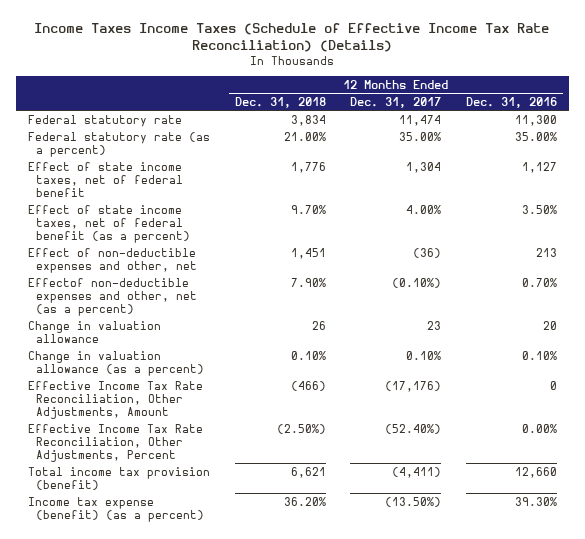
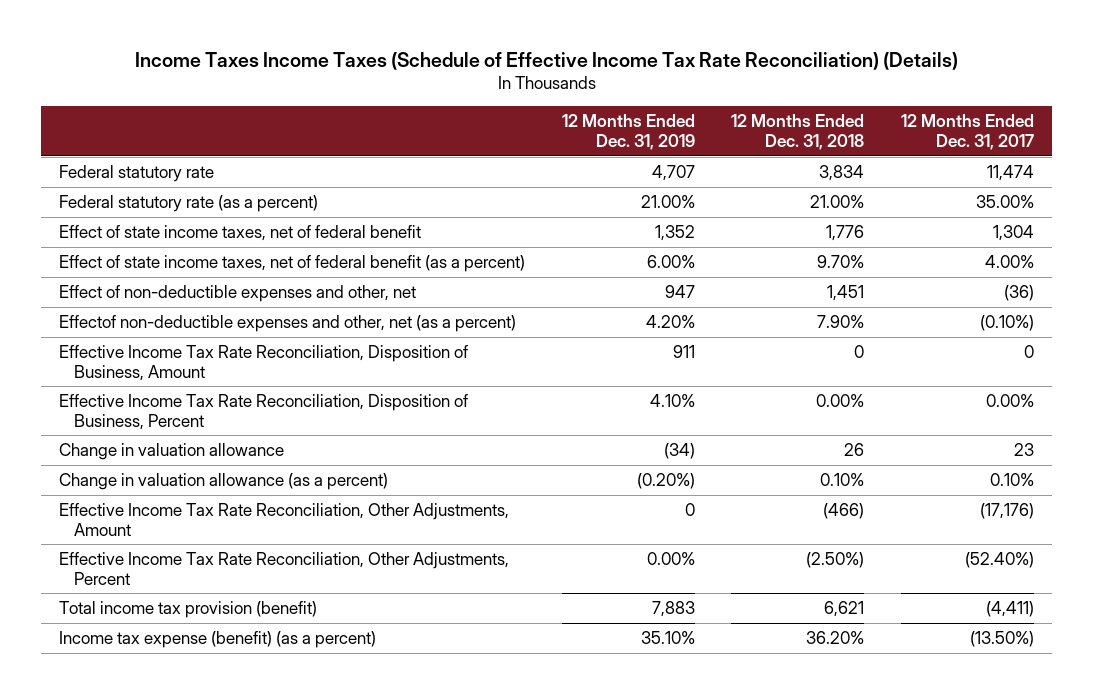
- | 12 Months Ended Dec. 31, 2018 | 12 Months Ended Dec. 31, 2017 | 12 Months Ended Dec. 31, 2016
+ | 12 Months Ended Dec. 31, 2019 | 12 Months Ended Dec. 31, 2018 | 12 Months Ended Dec. 31, 2017
+ Effective Income Tax Rate Reconciliation, Disposition of Business, Amount | 911 | 0 | 0
+ Effective Income Tax Rate Reconciliation, Disposition of Business, Percent | 4.10% | 0.00% | 0.00%

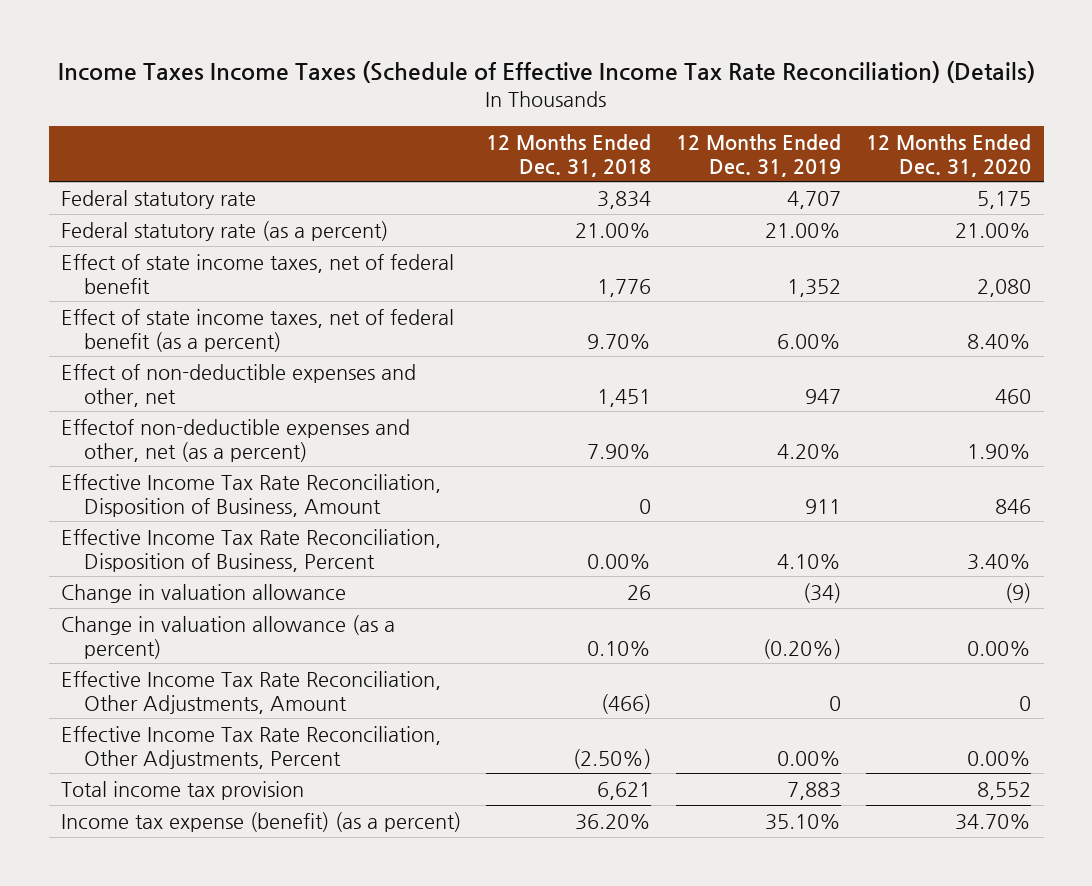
- | 12 Months Ended Dec. 31, 2019 | 12 Months Ended Dec. 31, 2018 | 12 Months Ended Dec. 31, 2017
+ | 12 Months Ended Dec. 31, 2018 | 12 Months Ended Dec. 31, 2019 | 12 Months Ended Dec. 31, 2020
- Total income tax provision (benefit) | 7,883 | 6,621 | (4,411)
+ Total income tax provision | 6,621 | 7,883 | 8,552

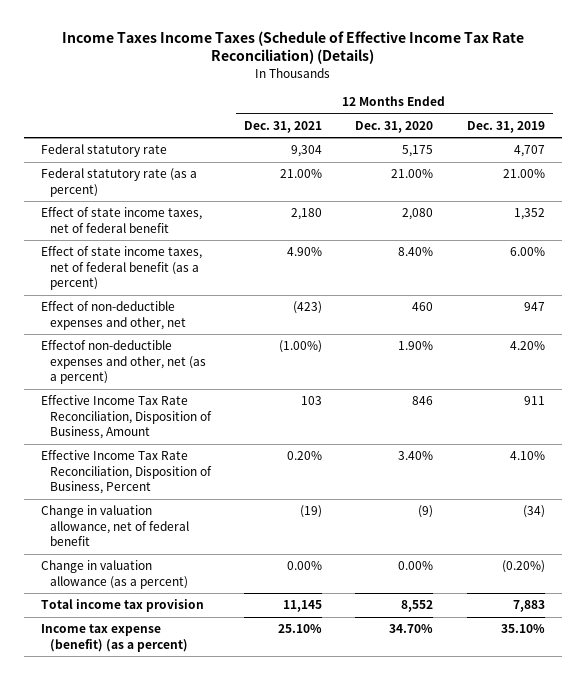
- | 12 Months Ended Dec. 31, 2018 | 12 Months Ended Dec. 31, 2019 | 12 Months Ended Dec. 31, 2020
+ | 12 Months Ended Dec. 31, 2021 | 12 Months Ended Dec. 31, 2020 | 12 Months Ended Dec. 31, 2019
- Change in valuation allowance | 26 | (34) | (9)
+ Change in valuation allowance, net of federal benefit | (19) | (9) | (34)
- Effective Income Tax Rate Reconciliation, Other Adjustments, Amount | (466) | 0 | 0
- Effective Income Tax Rate Reconciliation, Other Adjustments, Percent | (2.50%) | 0.00% | 0.00%

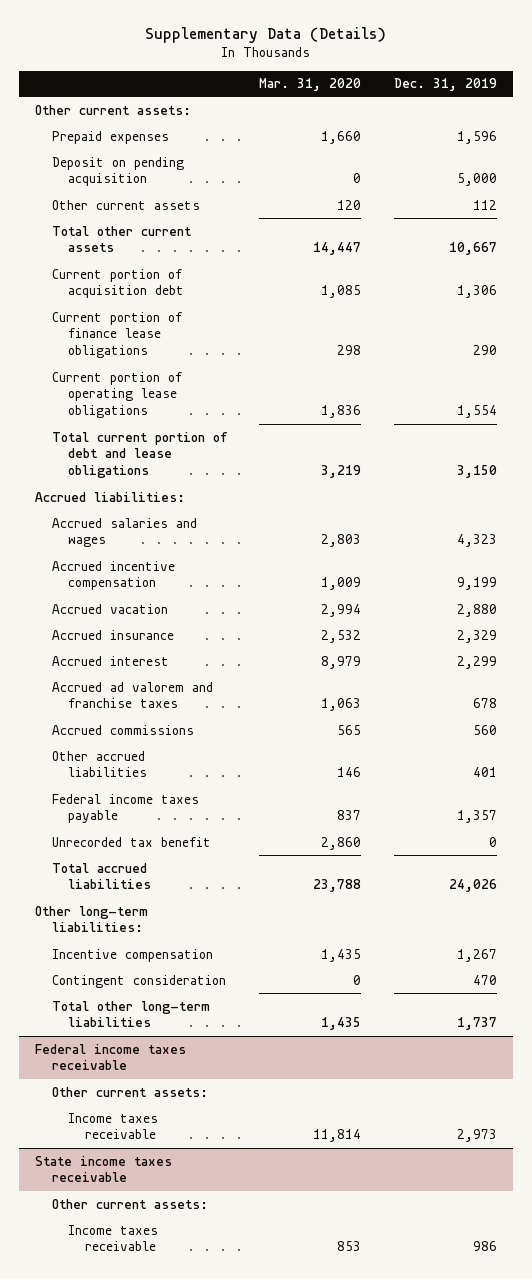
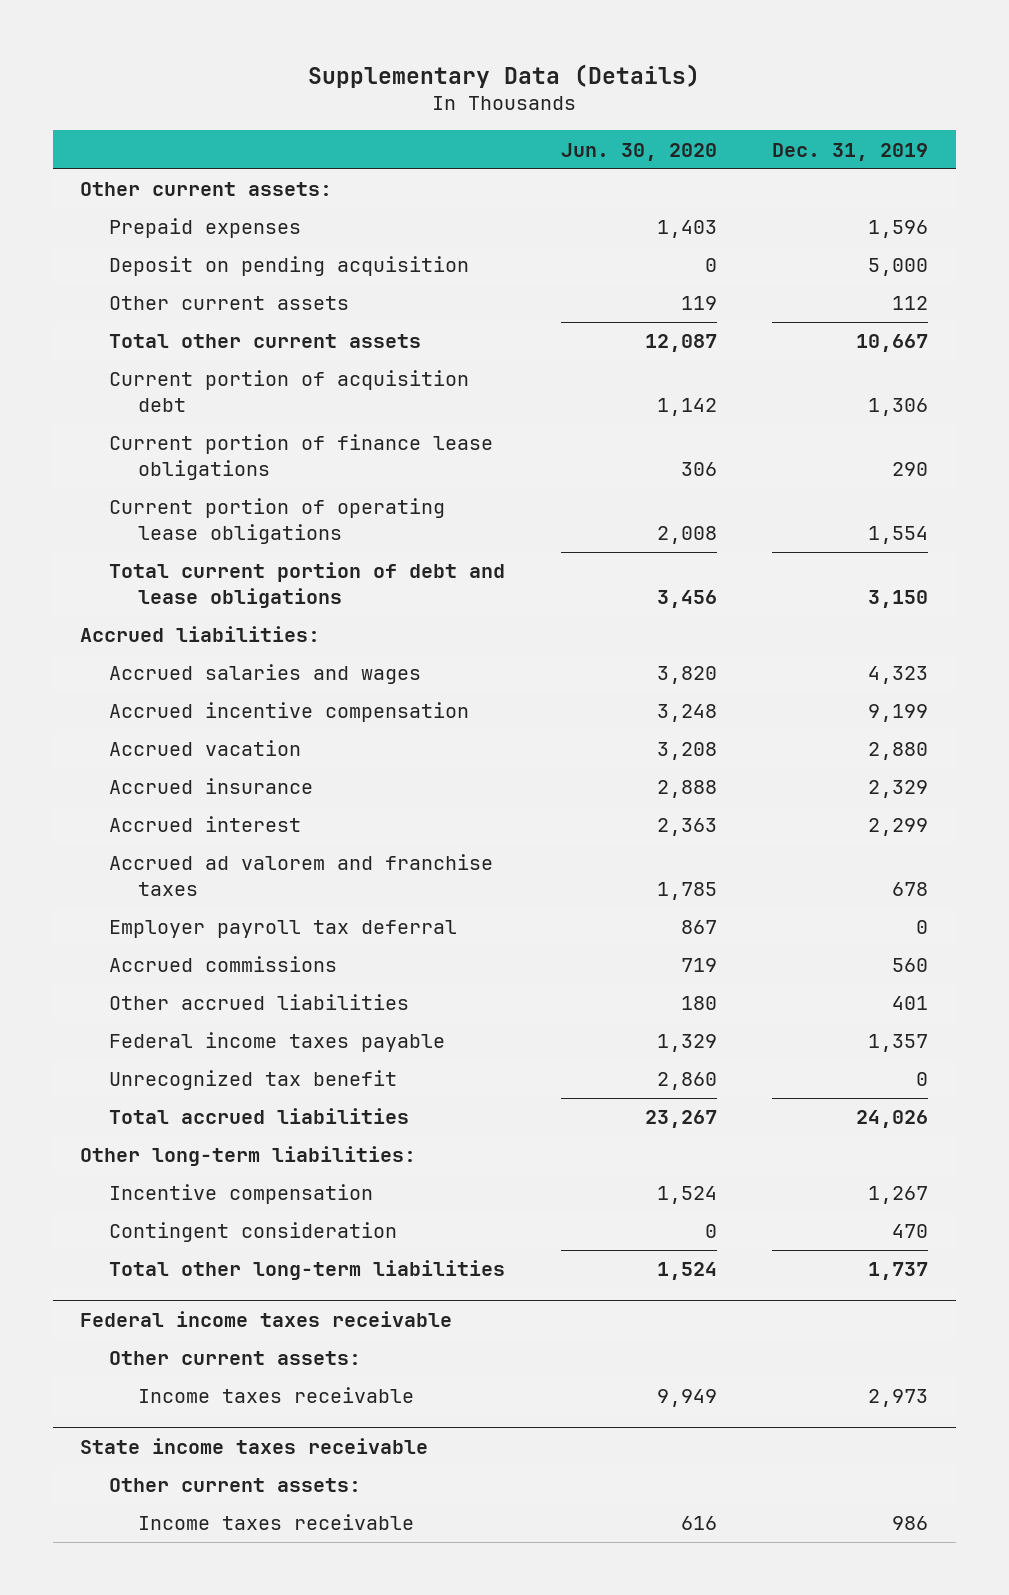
- | Mar. 31, 2020 | Dec. 31, 2019
+ | Jun. 30, 2020 | Dec. 31, 2019
+ Employer payroll tax deferral | 867 | 0
- Unrecorded tax benefit | 2,860 | 0
+ Unrecognized tax benefit | 2,860 | 0

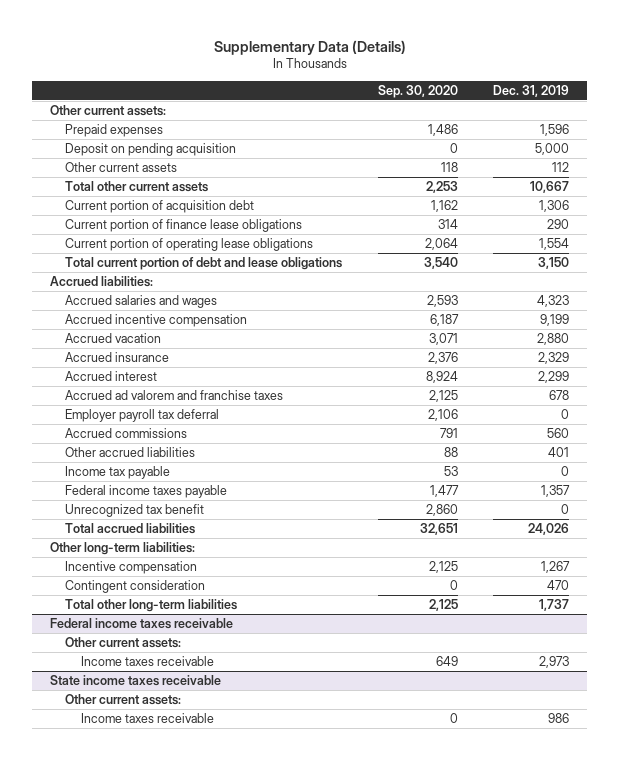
- | Jun. 30, 2020 | Dec. 31, 2019
+ | Sep. 30, 2020 | Dec. 31, 2019
+ Income tax payable | 53 | 0

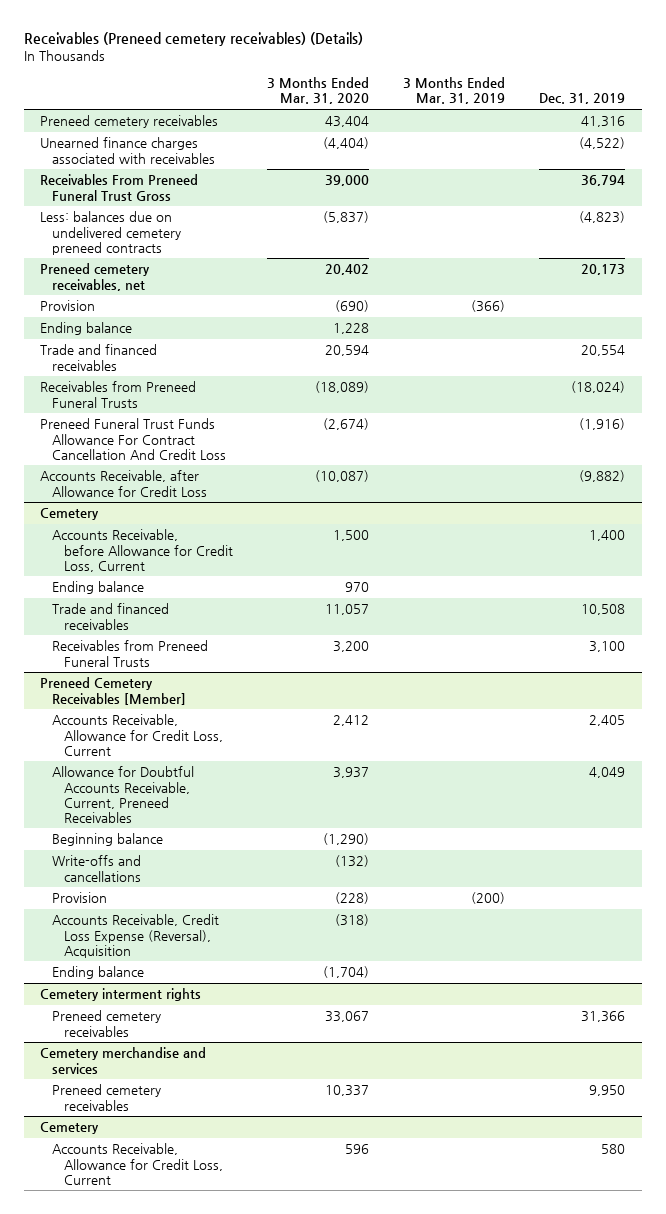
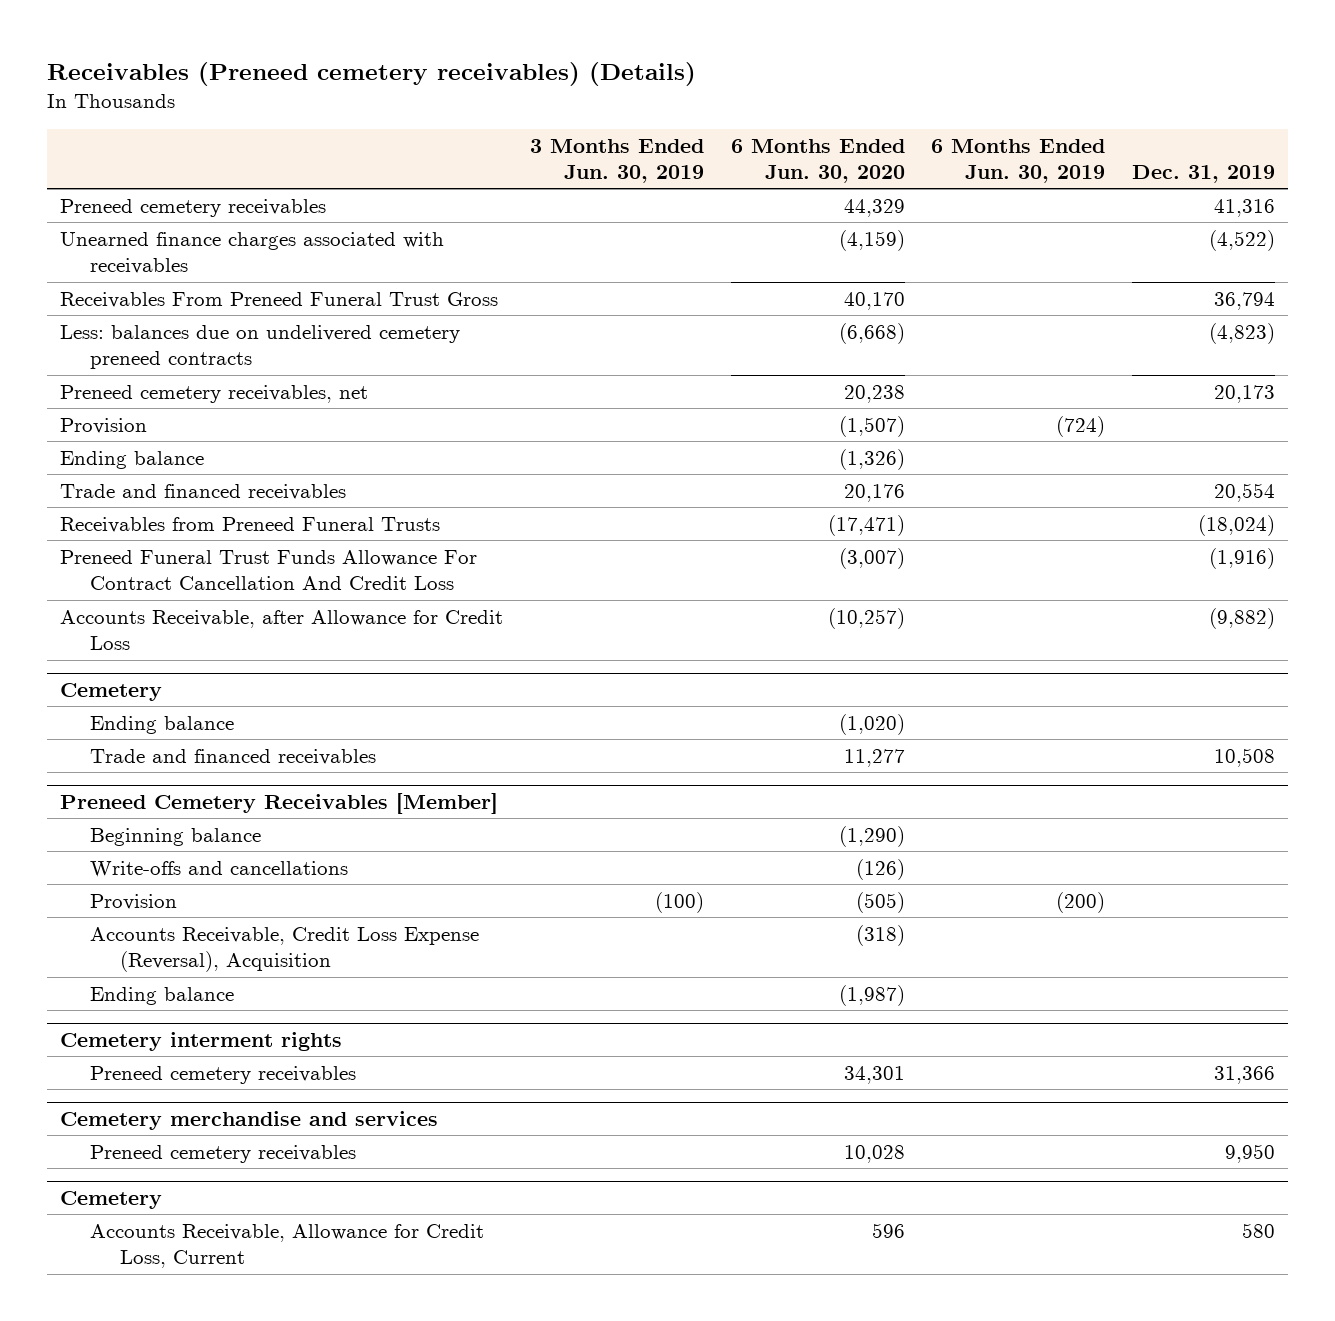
- | 3 Months Ended Mar. 31, 2020 | 3 Months Ended Mar. 31, 2019 | Dec. 31, 2019
+ | 3 Months Ended Jun. 30, 2019 | 6 Months Ended Jun. 30, 2020 | 6 Months Ended Jun. 30, 2019 | Dec. 31, 2019
@ Cemetery
- Accounts Receivable, before Allowance for Credit Loss, Current | 1,500 | | 1,400
- Receivables from Preneed Funeral Trusts | 3,200 | | 3,100
@ Preneed Cemetery Receivables [Member]
- Accounts Receivable, Allowance for Credit Loss, Current | 2,412 | | 2,405
- Allowance for Doubtful Accounts Receivable, Current, Preneed Receivables | 3,937 | | 4,049

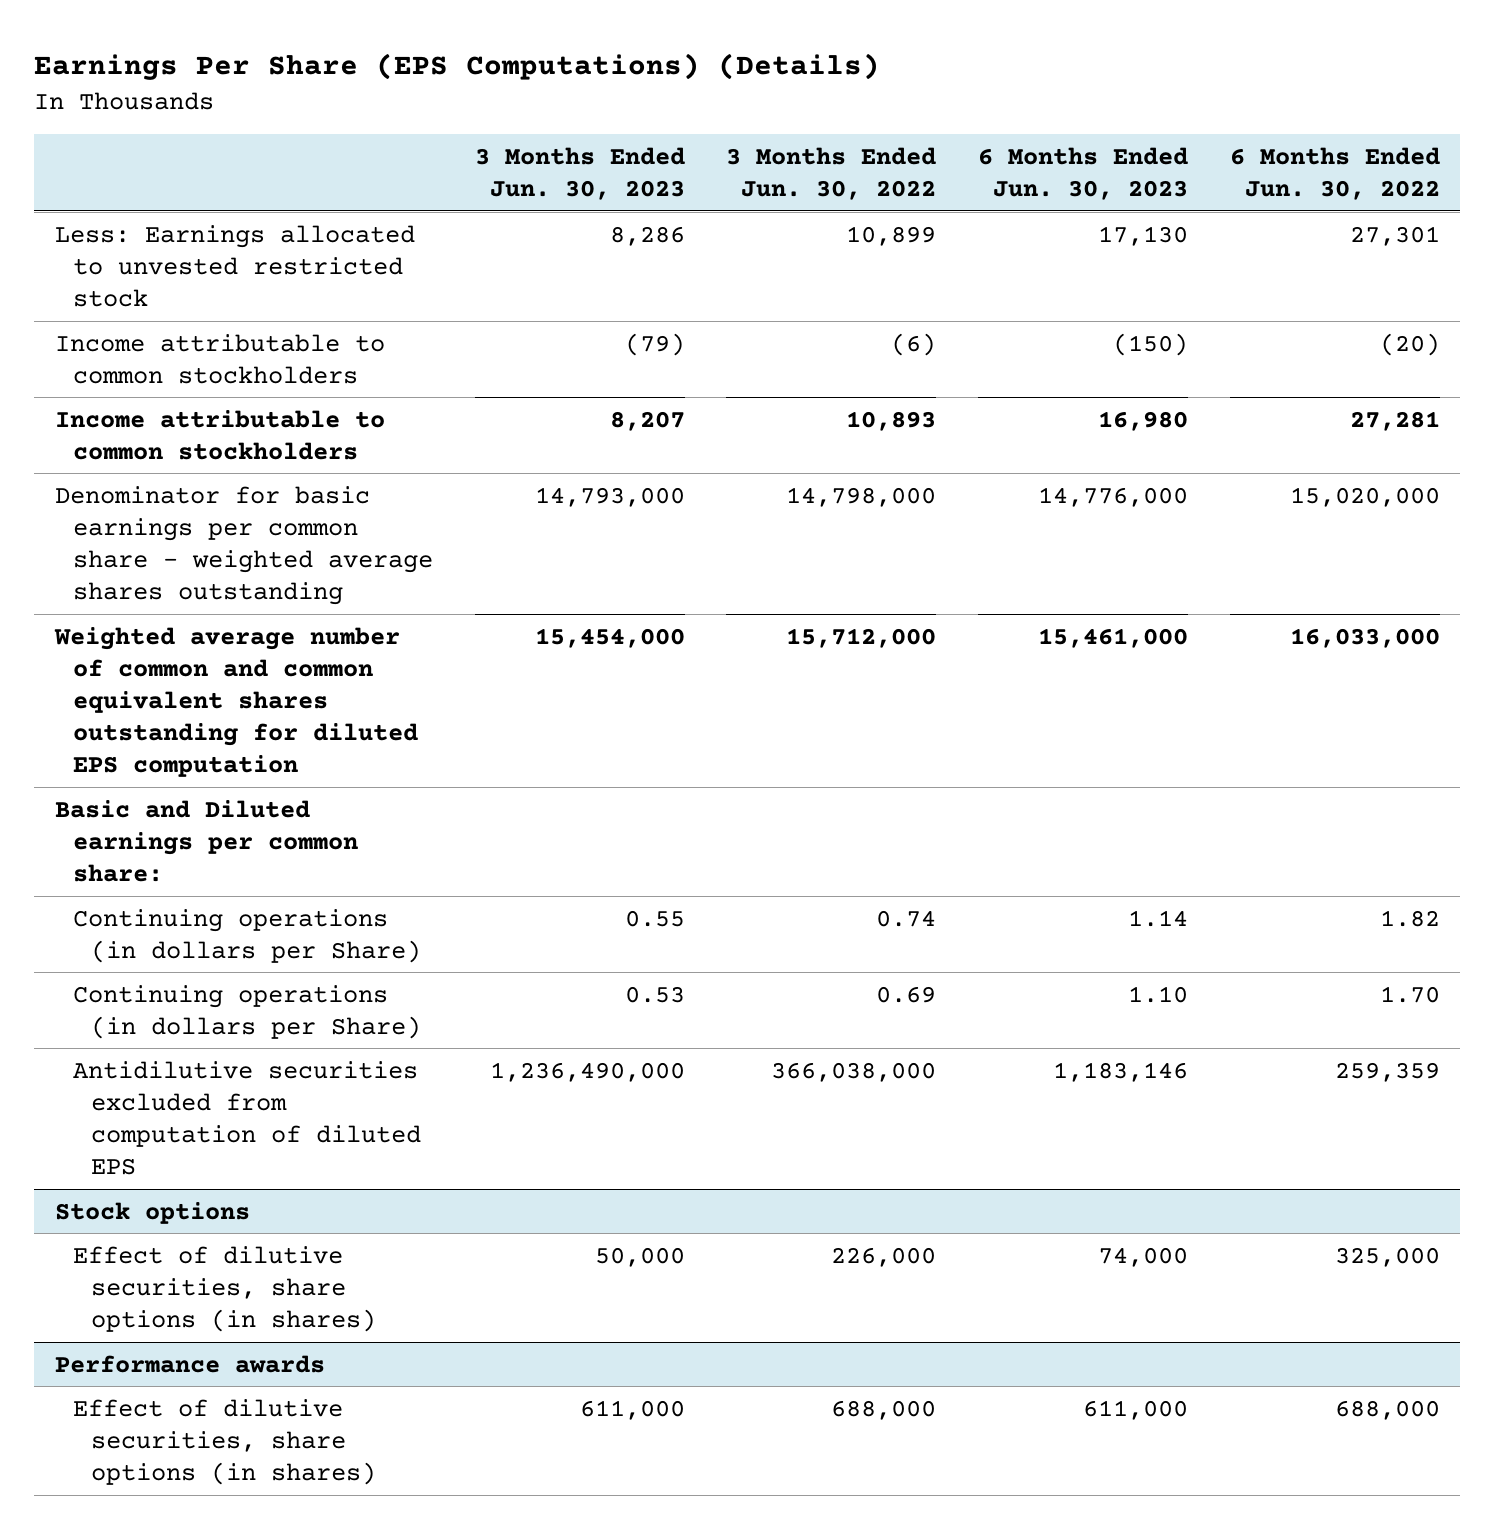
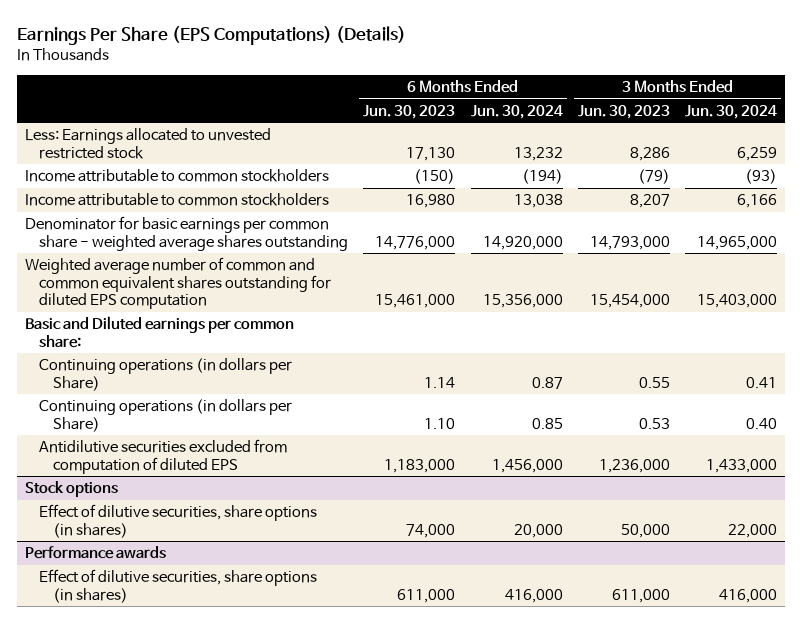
- | 3 Months Ended Jun. 30, 2023 | 3 Months Ended Jun. 30, 2022 | 6 Months Ended Jun. 30, 2023 | 6 Months Ended Jun. 30, 2022
+ | 6 Months Ended Jun. 30, 2023 | 6 Months Ended Jun. 30, 2024 | 3 Months Ended Jun. 30, 2023 | 3 Months Ended Jun. 30, 2024
- Antidilutive securities excluded from computation of diluted EPS | 1,236,490,000 | 366,038,000 | 1,183,146 | 259,359
+ Antidilutive securities excluded from computation of diluted EPS | 1,183,000 | 1,456,000 | 1,236,000 | 1,433,000

